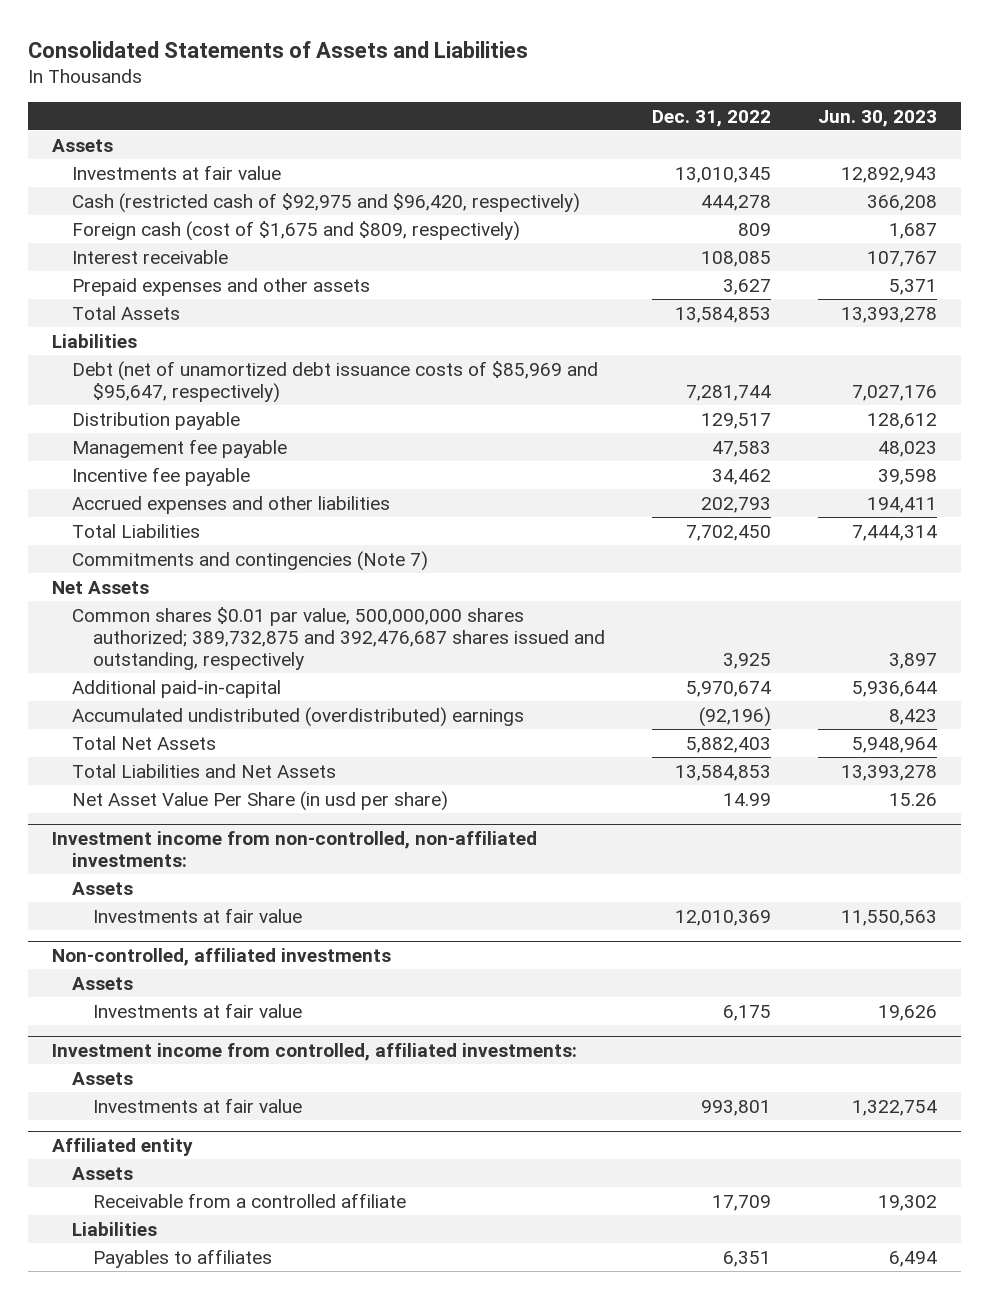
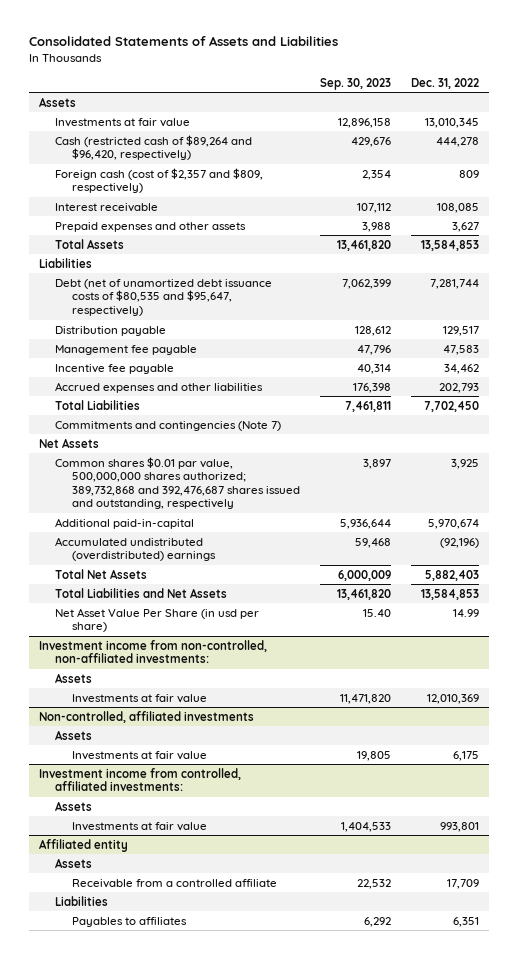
- | Dec. 31, 2022 | Jun. 30, 2023
+ | Sep. 30, 2023 | Dec. 31, 2022
- Cash (restricted cash of $92,975 and $96,420, respectively) | 444,278 | 366,208
- Foreign cash (cost of $1,675 and $809, respectively) | 809 | 1,687
+ Cash (restricted cash of $89,264 and $96,420, respectively) | 429,676 | 444,278
+ Foreign cash (cost of $2,357 and $809, respectively) | 2,354 | 809
- Debt (net of unamortized debt issuance costs of $85,969 and $95,647, respectively) | 7,281,744 | 7,027,176
+ Debt (net of unamortized debt issuance costs of $80,535 and $95,647, respectively) | 7,062,399 | 7,281,744
- Common shares $0.01 par value, 500,000,000 shares authorized; 389,732,875 and 392,476,687 shares issued and outstanding, respectively | 3,925 | 3,897
+ Common shares $0.01 par value, 500,000,000 shares authorized; 389,732,868 and 392,476,687 shares issued and outstanding, respectively | 3,897 | 3,925

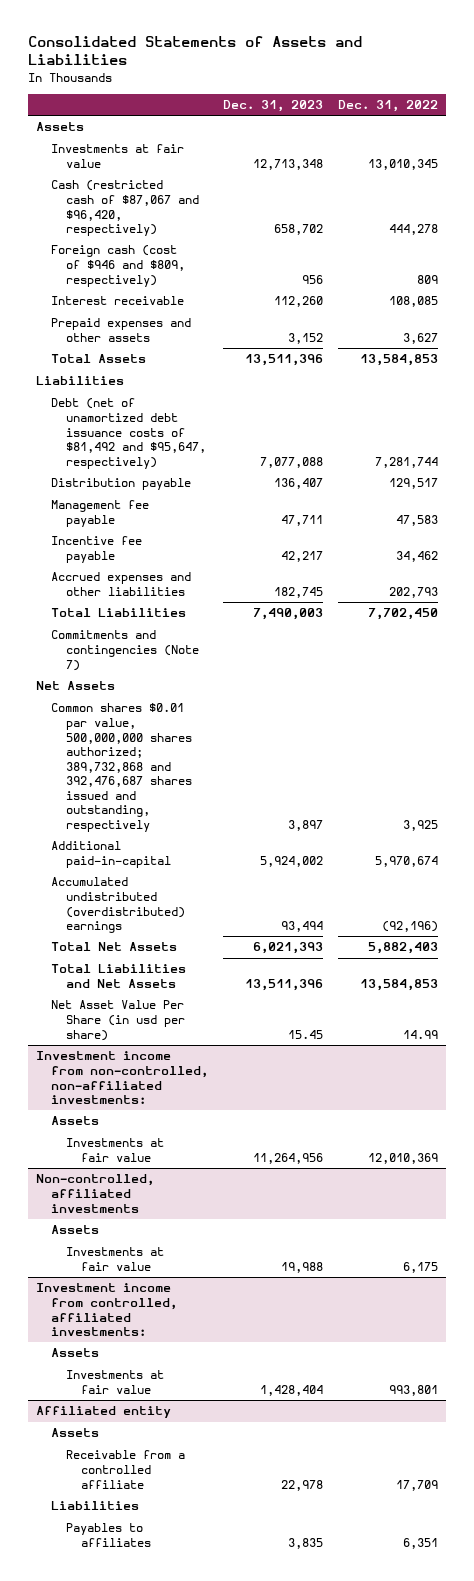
- | Sep. 30, 2023 | Dec. 31, 2022
+ | Dec. 31, 2023 | Dec. 31, 2022
- Cash (restricted cash of $89,264 and $96,420, respectively) | 429,676 | 444,278
- Foreign cash (cost of $2,357 and $809, respectively) | 2,354 | 809
+ Cash (restricted cash of $87,067 and $96,420, respectively) | 658,702 | 444,278
+ Foreign cash (cost of $946 and $809, respectively) | 956 | 809
- Debt (net of unamortized debt issuance costs of $80,535 and $95,647, respectively) | 7,062,399 | 7,281,744
+ Debt (net of unamortized debt issuance costs of $81,492 and $95,647, respectively) | 7,077,088 | 7,281,744

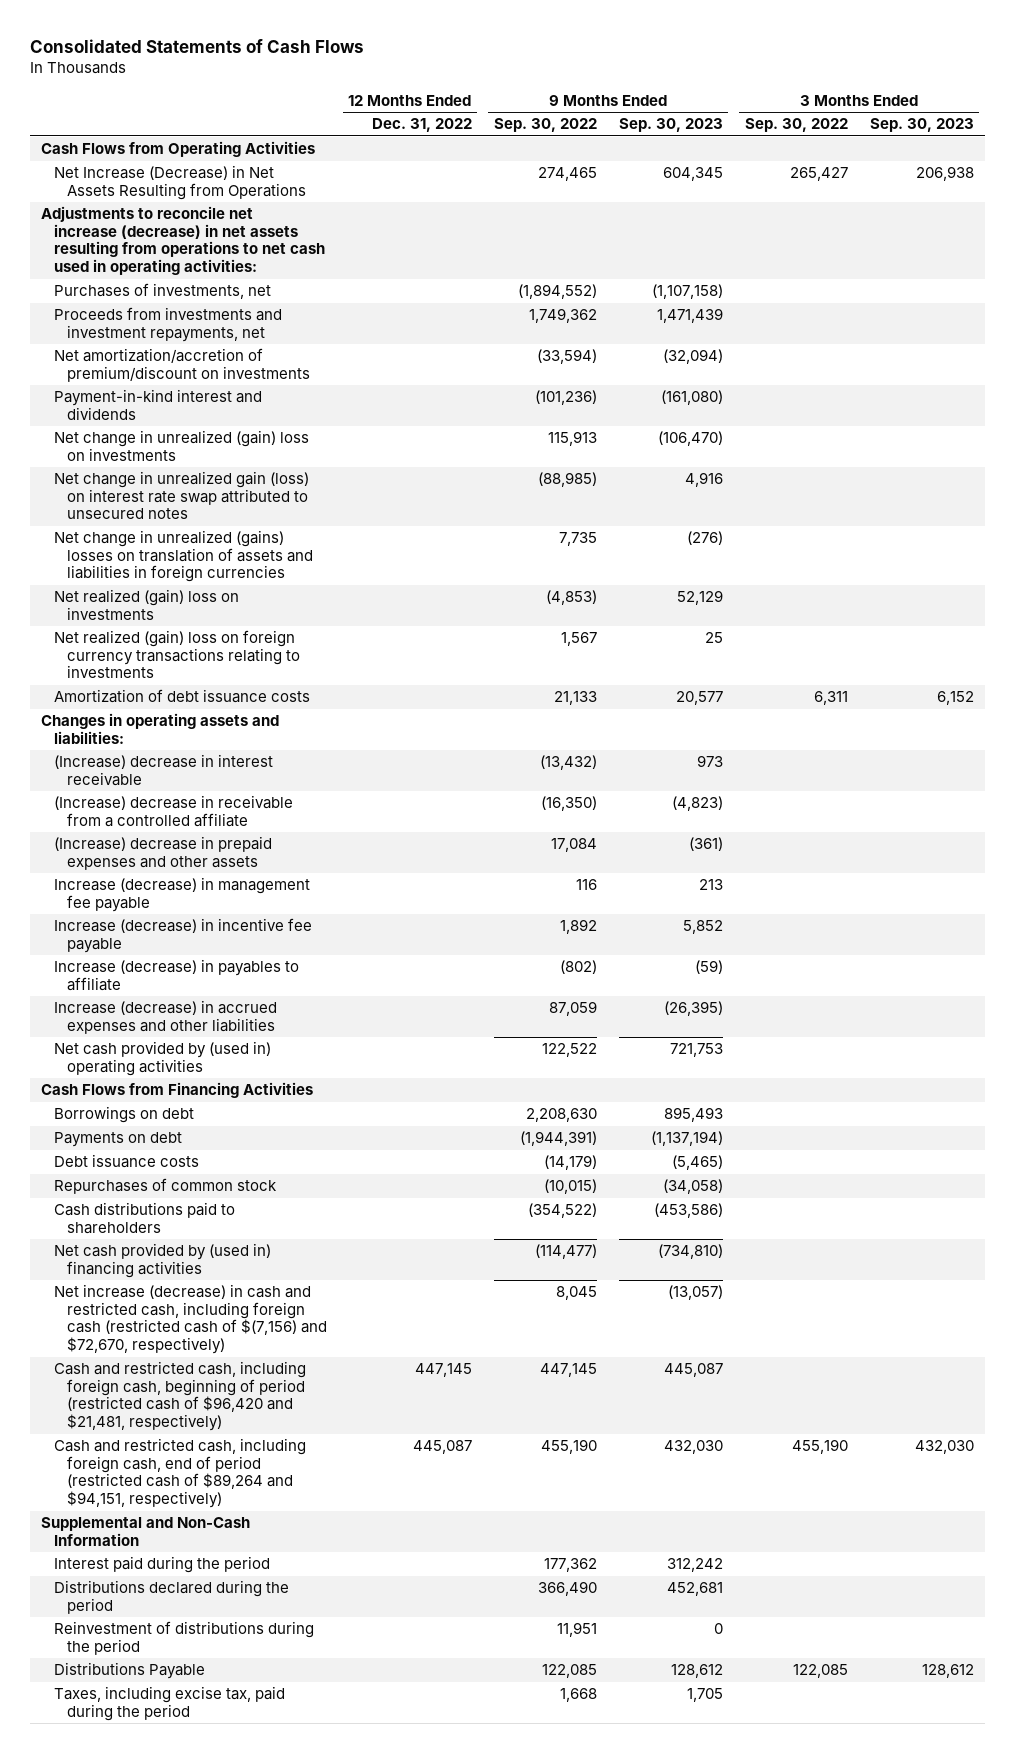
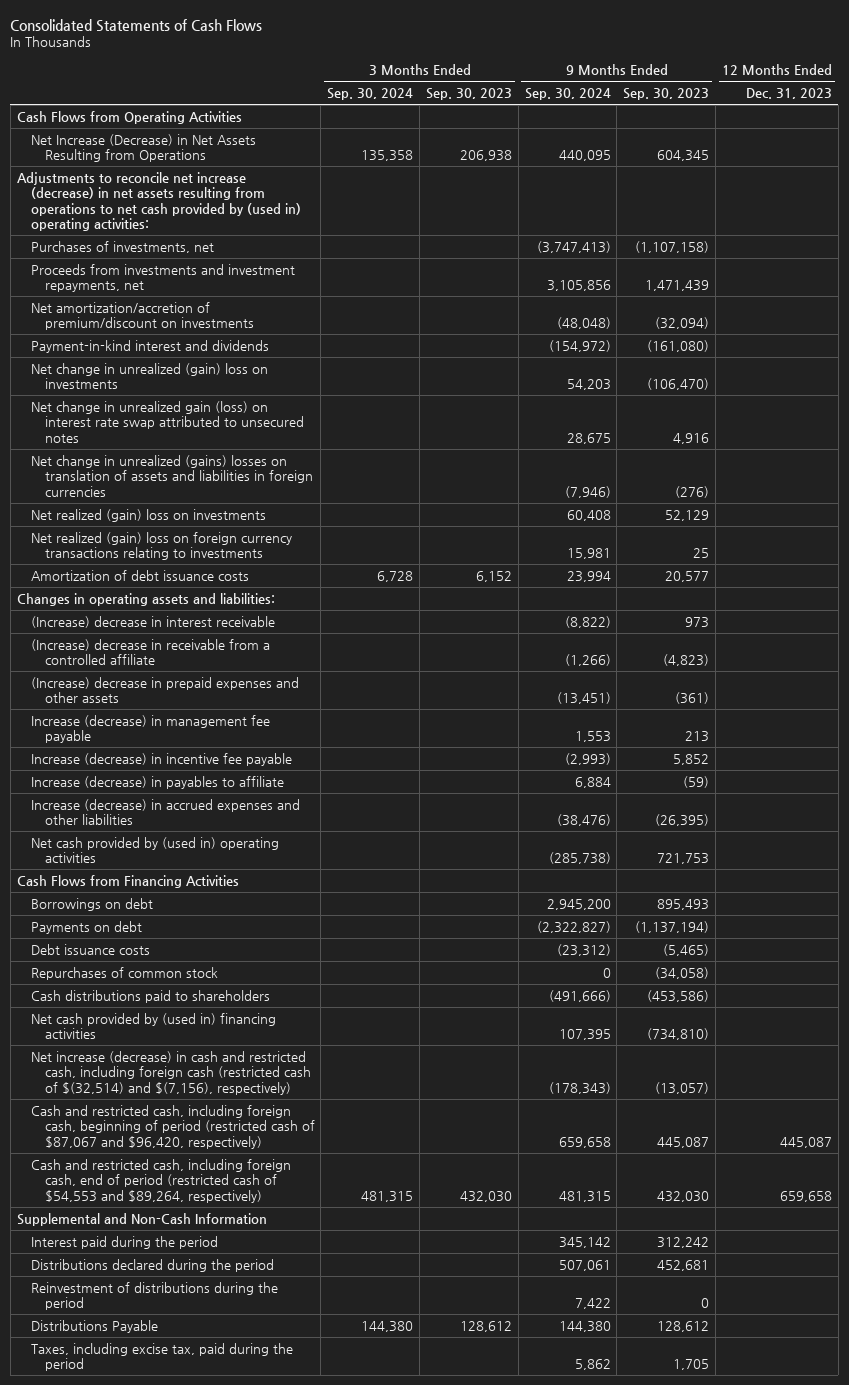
- | 12 Months Ended Dec. 31, 2022 | 9 Months Ended Sep. 30, 2022 | 9 Months Ended Sep. 30, 2023 | 3 Months Ended Sep. 30, 2022 | 3 Months Ended Sep. 30, 2023
+ | 3 Months Ended Sep. 30, 2024 | 3 Months Ended Sep. 30, 2023 | 9 Months Ended Sep. 30, 2024 | 9 Months Ended Sep. 30, 2023 | 12 Months Ended Dec. 31, 2023
- Adjustments to reconcile net increase (decrease) in net assets resulting from operations to net cash used in operating activities:
+ Adjustments to reconcile net increase (decrease) in net assets resulting from operations to net cash provided by (used in) operating activities:
- Net increase (decrease) in cash and restricted cash, including foreign cash (restricted cash of $(7,156) and $72,670, respectively) | | 8,045 | (13,057) | |
- Cash and restricted cash, including foreign cash, beginning of period (restricted cash of $96,420 and $21,481, respectively) | 447,145 | 447,145 | 445,087 | |
- Cash and restricted cash, including foreign cash, end of period (restricted cash of $89,264 and $94,151, respectively) | 445,087 | 455,190 | 432,030 | 455,190 | 432,030
+ Net increase (decrease) in cash and restricted cash, including foreign cash (restricted cash of $(32,514) and $(7,156), respectively) | | | (178,343) | (13,057) |
+ Cash and restricted cash, including foreign cash, beginning of period (restricted cash of $87,067 and $96,420, respectively) | | | 659,658 | 445,087 | 445,087
+ Cash and restricted cash, including foreign cash, end of period (restricted cash of $54,553 and $89,264, respectively) | 481,315 | 432,030 | 481,315 | 432,030 | 659,658

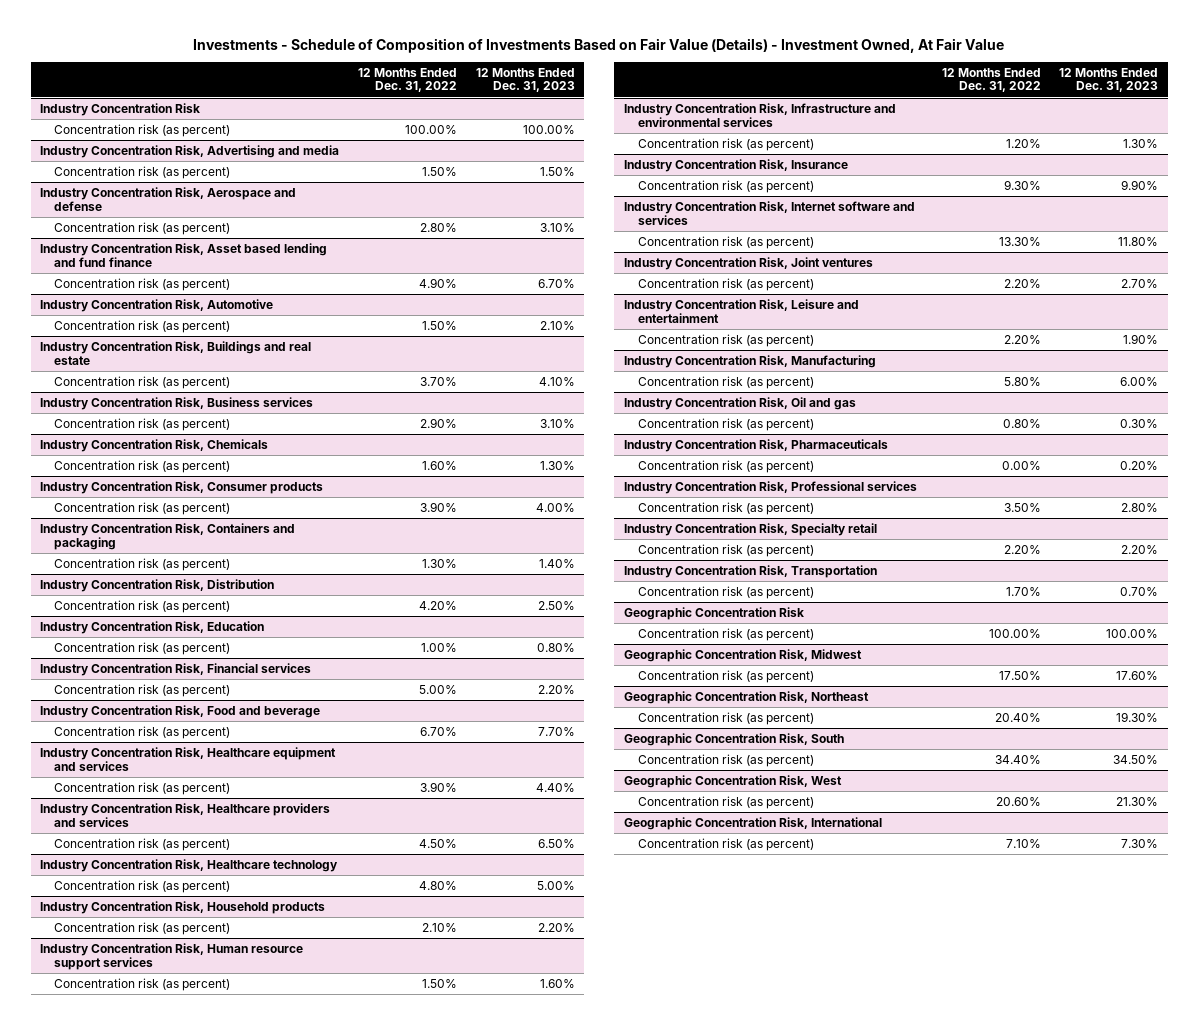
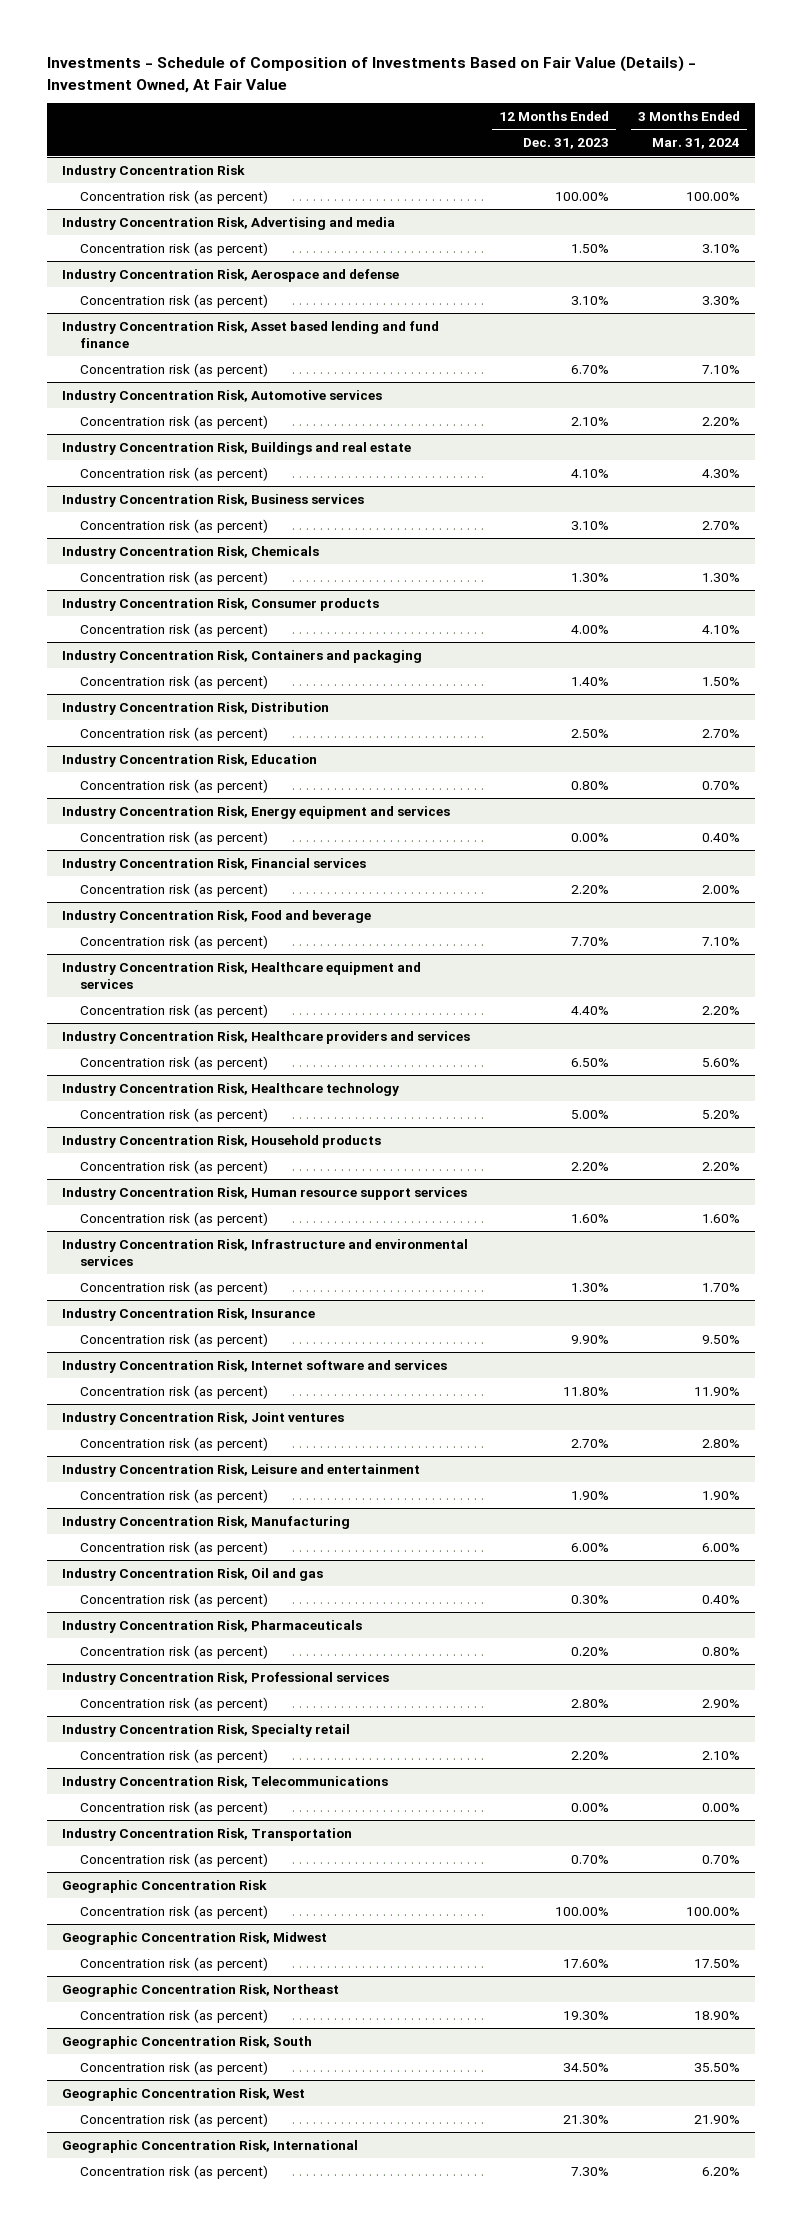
- | 12 Months Ended Dec. 31, 2022 | 12 Months Ended Dec. 31, 2023
+ | 12 Months Ended Dec. 31, 2023 | 3 Months Ended Mar. 31, 2024
- Industry Concentration Risk, Automotive
+ Industry Concentration Risk, Automotive services
+ Industry Concentration Risk, Energy equipment and services
+ Concentration risk (as percent) | 0.00% | 0.40%
+ Industry Concentration Risk, Telecommunications
+ Concentration risk (as percent) | 0.00% | 0.00%

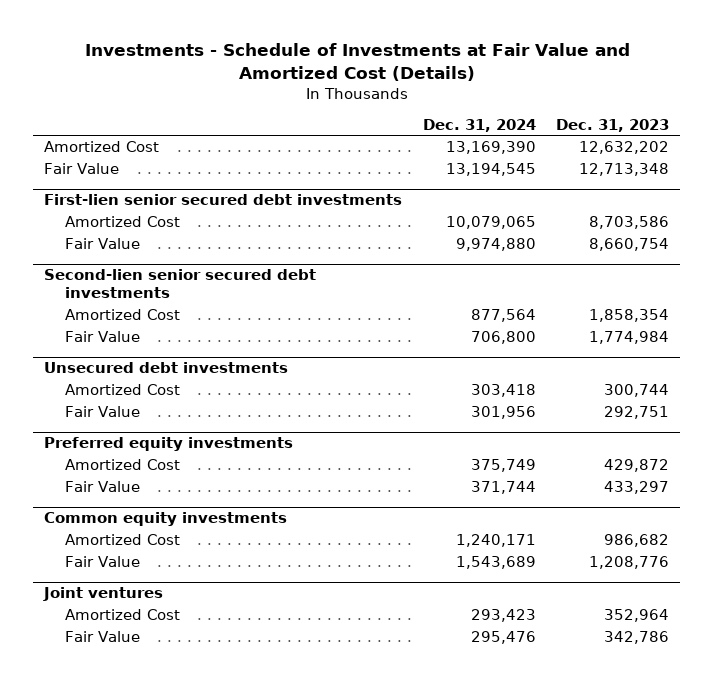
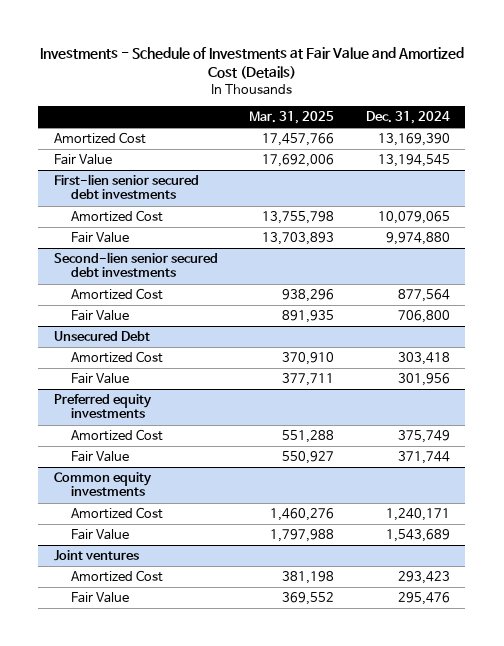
- | Dec. 31, 2024 | Dec. 31, 2023
+ | Mar. 31, 2025 | Dec. 31, 2024
- Unsecured debt investments
+ Unsecured Debt

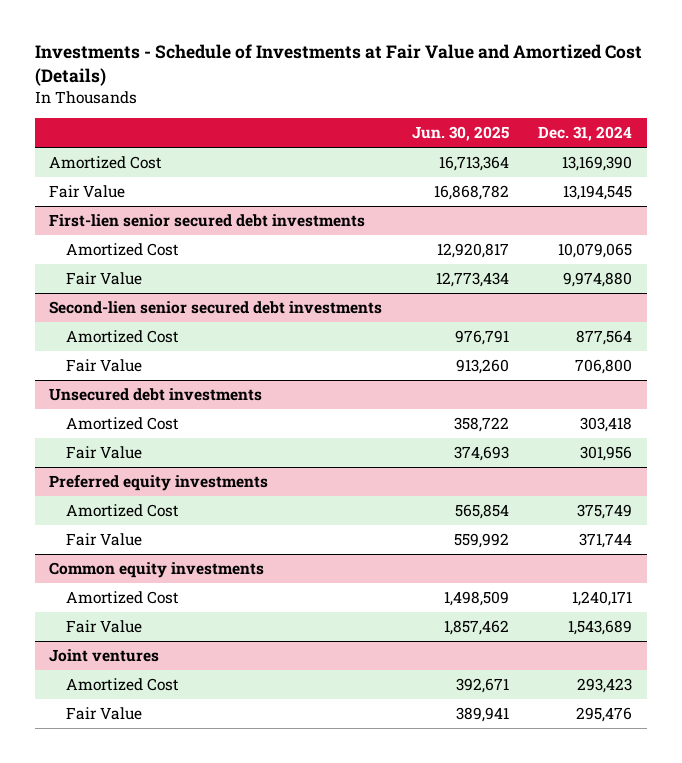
- | Mar. 31, 2025 | Dec. 31, 2024
+ | Jun. 30, 2025 | Dec. 31, 2024
- Unsecured Debt
+ Unsecured debt investments

